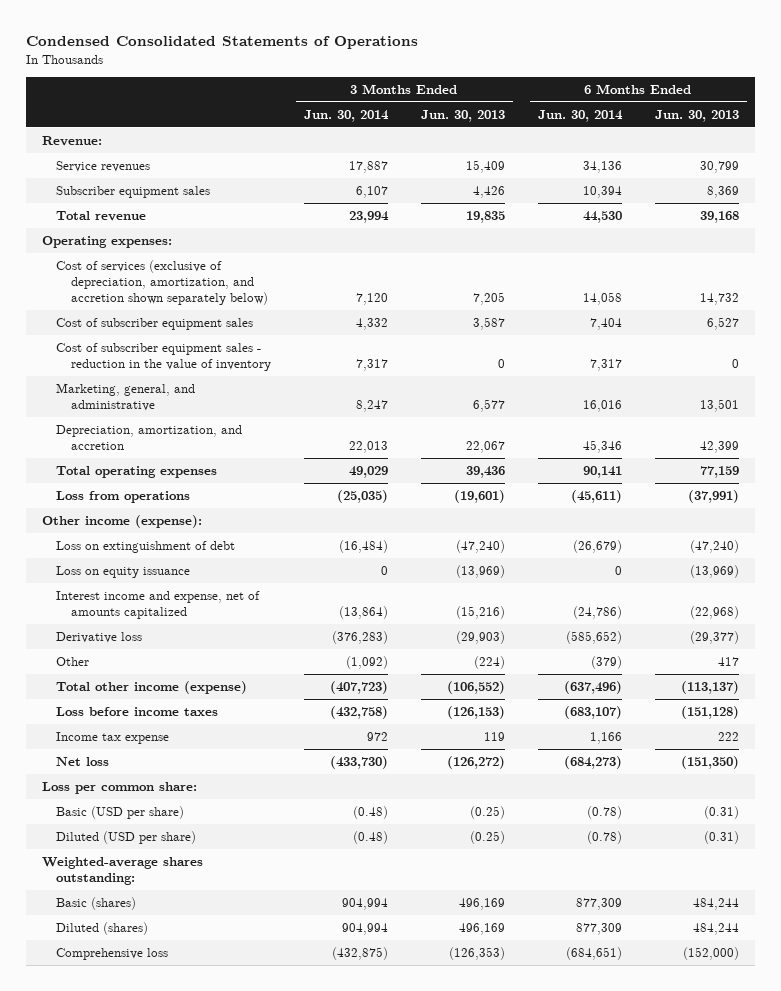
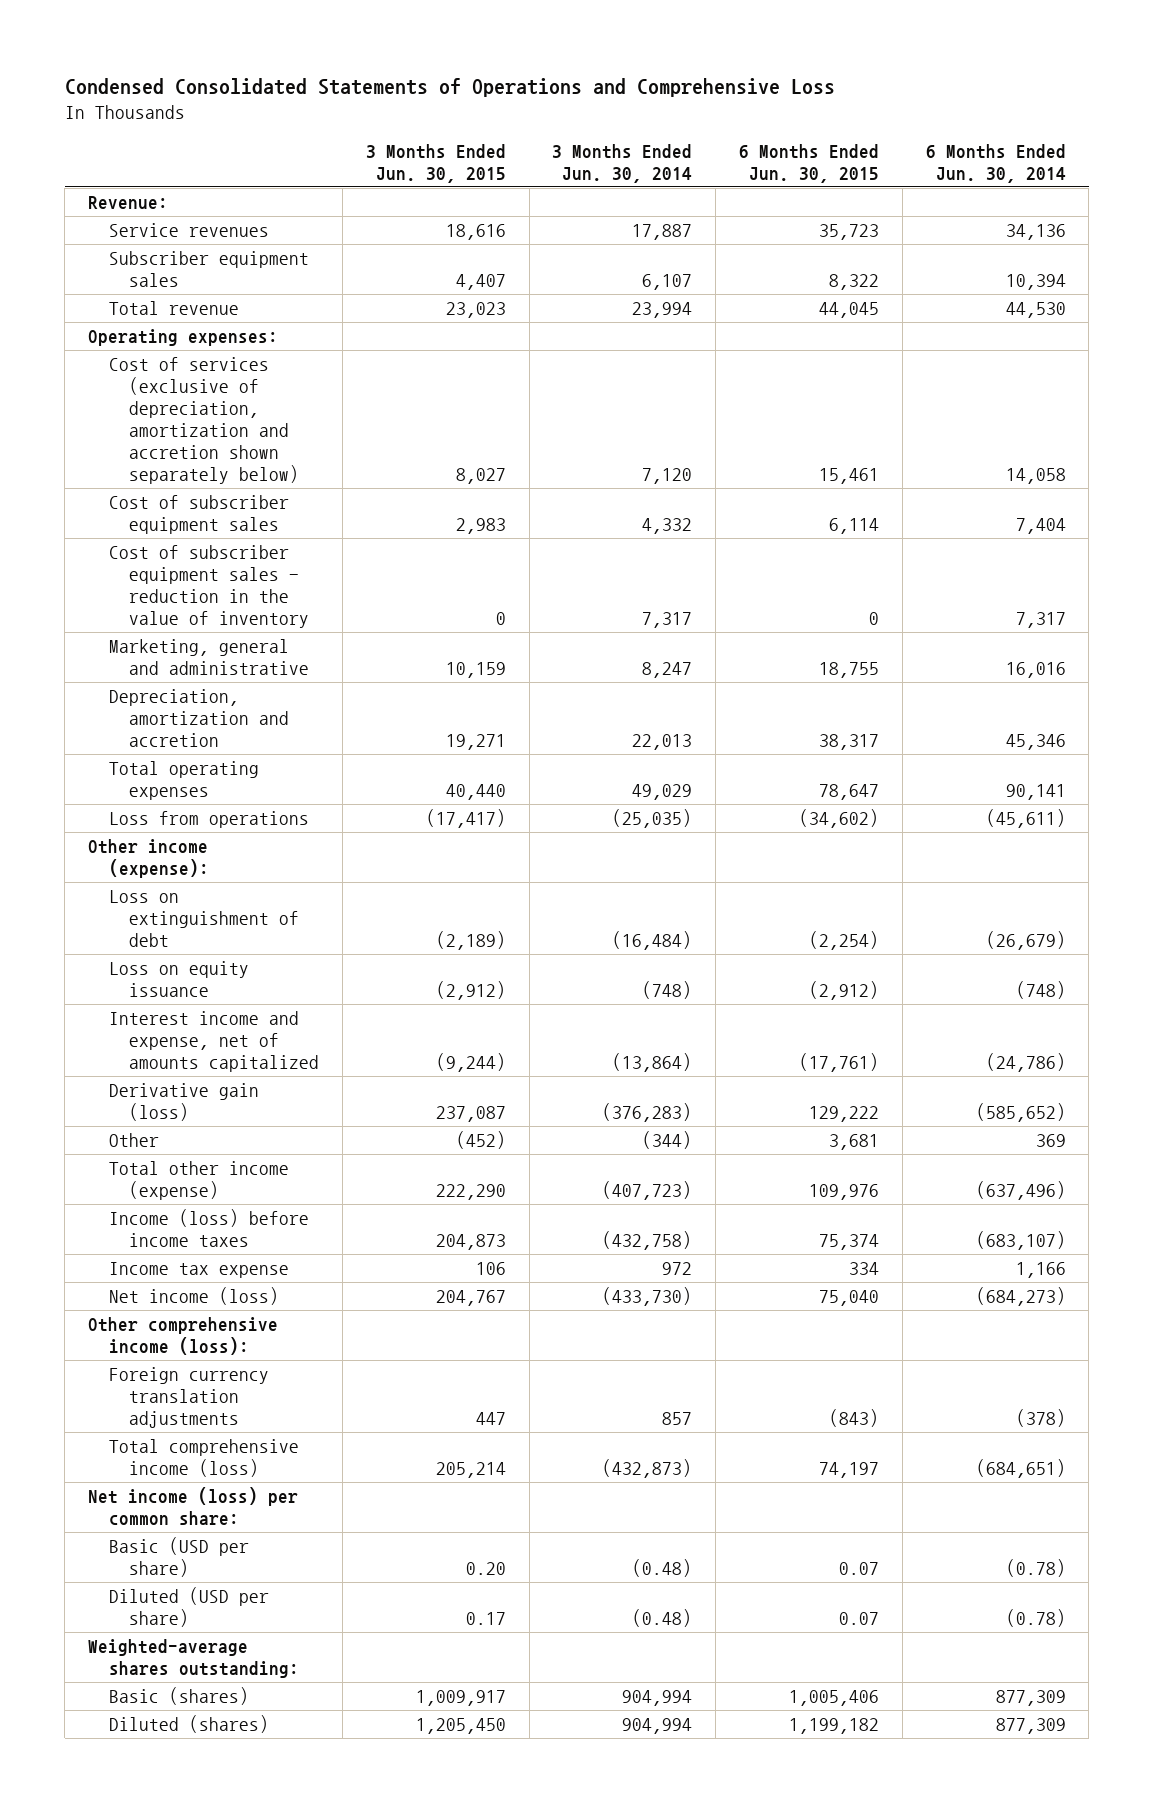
- Condensed Consolidated Statements of Operations
+ Condensed Consolidated Statements of Operations and Comprehensive Loss
- | 3 Months Ended Jun. 30, 2014 | 3 Months Ended Jun. 30, 2013 | 6 Months Ended Jun. 30, 2014 | 6 Months Ended Jun. 30, 2013
+ | 3 Months Ended Jun. 30, 2015 | 3 Months Ended Jun. 30, 2014 | 6 Months Ended Jun. 30, 2015 | 6 Months Ended Jun. 30, 2014
- Cost of services (exclusive of depreciation, amortization, and accretion shown separately below) | 7,120 | 7,205 | 14,058 | 14,732
+ Cost of services (exclusive of depreciation, amortization and accretion shown separately below) | 8,027 | 7,120 | 15,461 | 14,058
- Marketing, general, and administrative | 8,247 | 6,577 | 16,016 | 13,501
- Depreciation, amortization, and accretion | 22,013 | 22,067 | 45,346 | 42,399
+ Marketing, general and administrative | 10,159 | 8,247 | 18,755 | 16,016
+ Depreciation, amortization and accretion | 19,271 | 22,013 | 38,317 | 45,346
- Loss on equity issuance | 0 | (13,969) | 0 | (13,969)
+ Loss on equity issuance | (2,912) | (748) | (2,912) | (748)
- Derivative loss | (376,283) | (29,903) | (585,652) | (29,377)
- Other | (1,092) | (224) | (379) | 417
+ Derivative gain (loss) | 237,087 | (376,283) | 129,222 | (585,652)
+ Other | (452) | (344) | 3,681 | 369
- Loss before income taxes | (432,758) | (126,153) | (683,107) | (151,128)
+ Income (loss) before income taxes | 204,873 | (432,758) | 75,374 | (683,107)
- Net loss | (433,730) | (126,272) | (684,273) | (151,350)
- Loss per common share:
+ Net income (loss) | 204,767 | (433,730) | 75,040 | (684,273)
+ Other comprehensive income (loss):
+ Foreign currency translation adjustments | 447 | 857 | (843) | (378)
+ Total comprehensive income (loss) | 205,214 | (432,873) | 74,197 | (684,651)
+ Net income (loss) per common share:
- Comprehensive loss | (432,875) | (126,353) | (684,651) | (152,000)

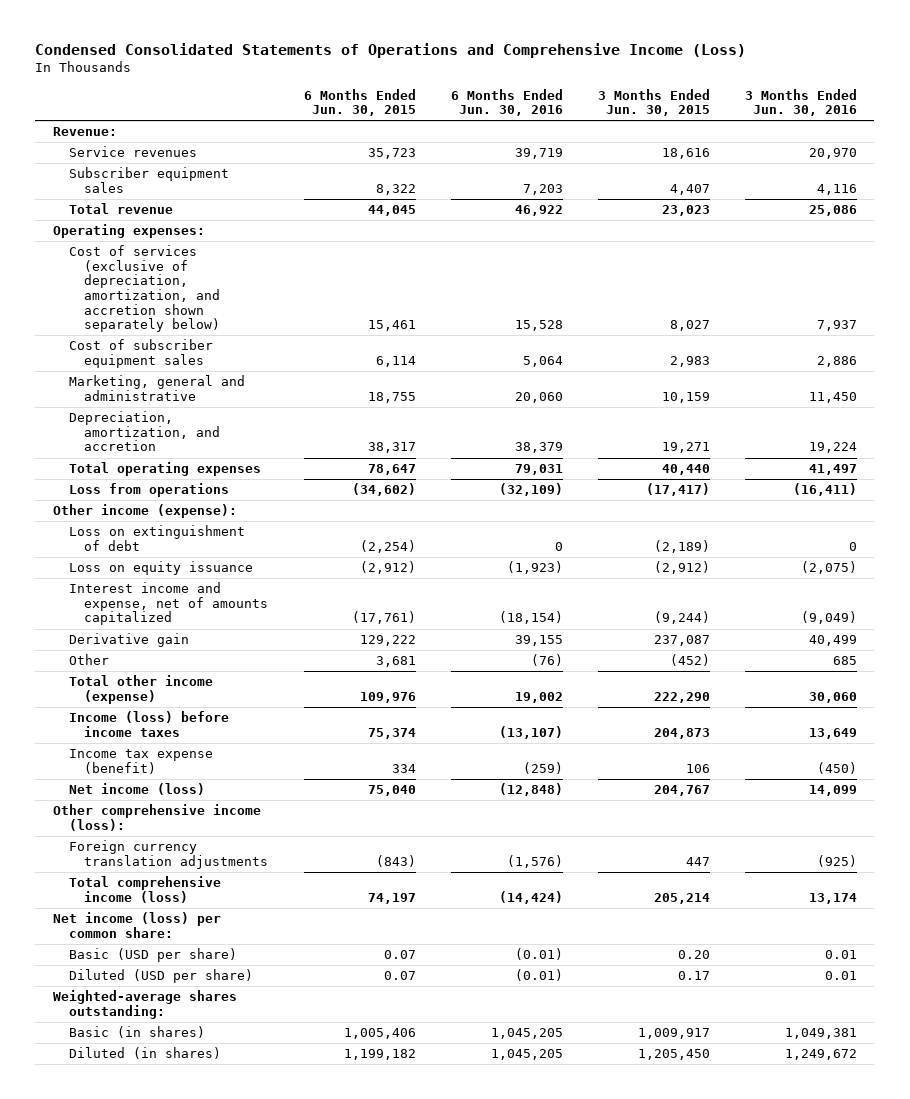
- Condensed Consolidated Statements of Operations and Comprehensive Loss
+ Condensed Consolidated Statements of Operations and Comprehensive Income (Loss)
- | 3 Months Ended Jun. 30, 2015 | 3 Months Ended Jun. 30, 2014 | 6 Months Ended Jun. 30, 2015 | 6 Months Ended Jun. 30, 2014
+ | 6 Months Ended Jun. 30, 2015 | 6 Months Ended Jun. 30, 2016 | 3 Months Ended Jun. 30, 2015 | 3 Months Ended Jun. 30, 2016
- Cost of services (exclusive of depreciation, amortization and accretion shown separately below) | 8,027 | 7,120 | 15,461 | 14,058
+ Cost of services (exclusive of depreciation, amortization, and accretion shown separately below) | 15,461 | 15,528 | 8,027 | 7,937
- Cost of subscriber equipment sales - reduction in the value of inventory | 0 | 7,317 | 0 | 7,317
- Depreciation, amortization and accretion | 19,271 | 22,013 | 38,317 | 45,346
+ Depreciation, amortization, and accretion | 38,317 | 38,379 | 19,271 | 19,224
- Derivative gain (loss) | 237,087 | (376,283) | 129,222 | (585,652)
+ Derivative gain | 129,222 | 39,155 | 237,087 | 40,499
- Income tax expense | 106 | 972 | 334 | 1,166
+ Income tax expense (benefit) | 334 | (259) | 106 | (450)
- Basic (shares) | 1,009,917 | 904,994 | 1,005,406 | 877,309
- Diluted (shares) | 1,205,450 | 904,994 | 1,199,182 | 877,309
+ Basic (in shares) | 1,005,406 | 1,045,205 | 1,009,917 | 1,049,381
+ Diluted (in shares) | 1,199,182 | 1,045,205 | 1,205,450 | 1,249,672

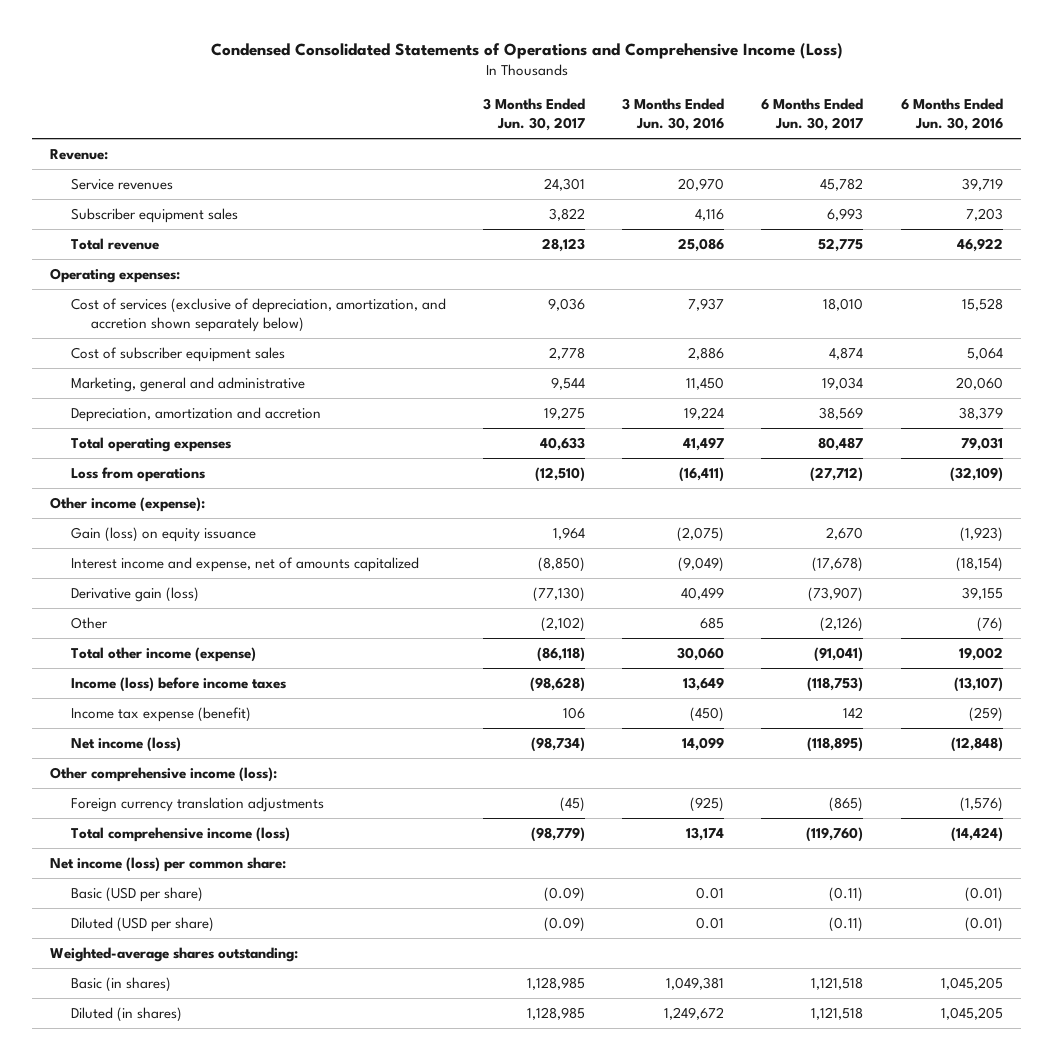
- | 6 Months Ended Jun. 30, 2015 | 6 Months Ended Jun. 30, 2016 | 3 Months Ended Jun. 30, 2015 | 3 Months Ended Jun. 30, 2016
+ | 3 Months Ended Jun. 30, 2017 | 3 Months Ended Jun. 30, 2016 | 6 Months Ended Jun. 30, 2017 | 6 Months Ended Jun. 30, 2016
- Depreciation, amortization, and accretion | 38,317 | 38,379 | 19,271 | 19,224
+ Depreciation, amortization and accretion | 19,275 | 19,224 | 38,569 | 38,379
- Loss on extinguishment of debt | (2,254) | 0 | (2,189) | 0
- Loss on equity issuance | (2,912) | (1,923) | (2,912) | (2,075)
+ Gain (loss) on equity issuance | 1,964 | (2,075) | 2,670 | (1,923)
- Derivative gain | 129,222 | 39,155 | 237,087 | 40,499
+ Derivative gain (loss) | (77,130) | 40,499 | (73,907) | 39,155

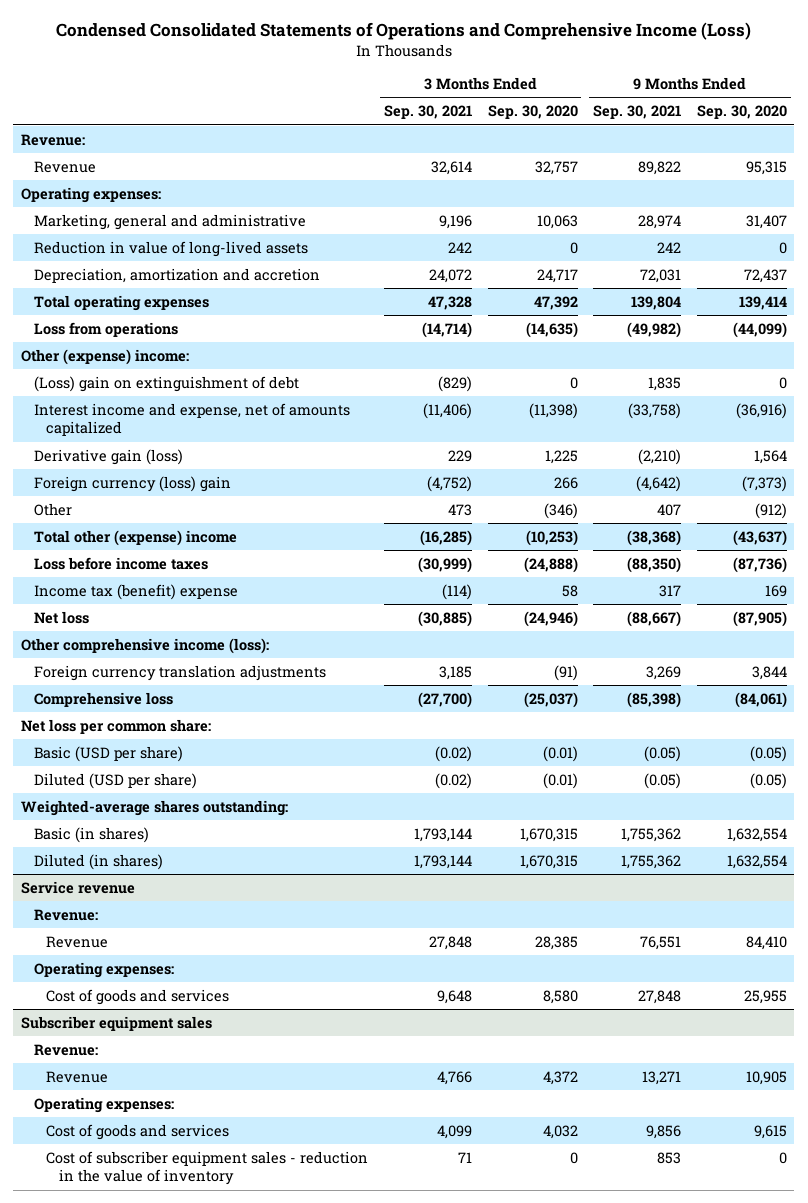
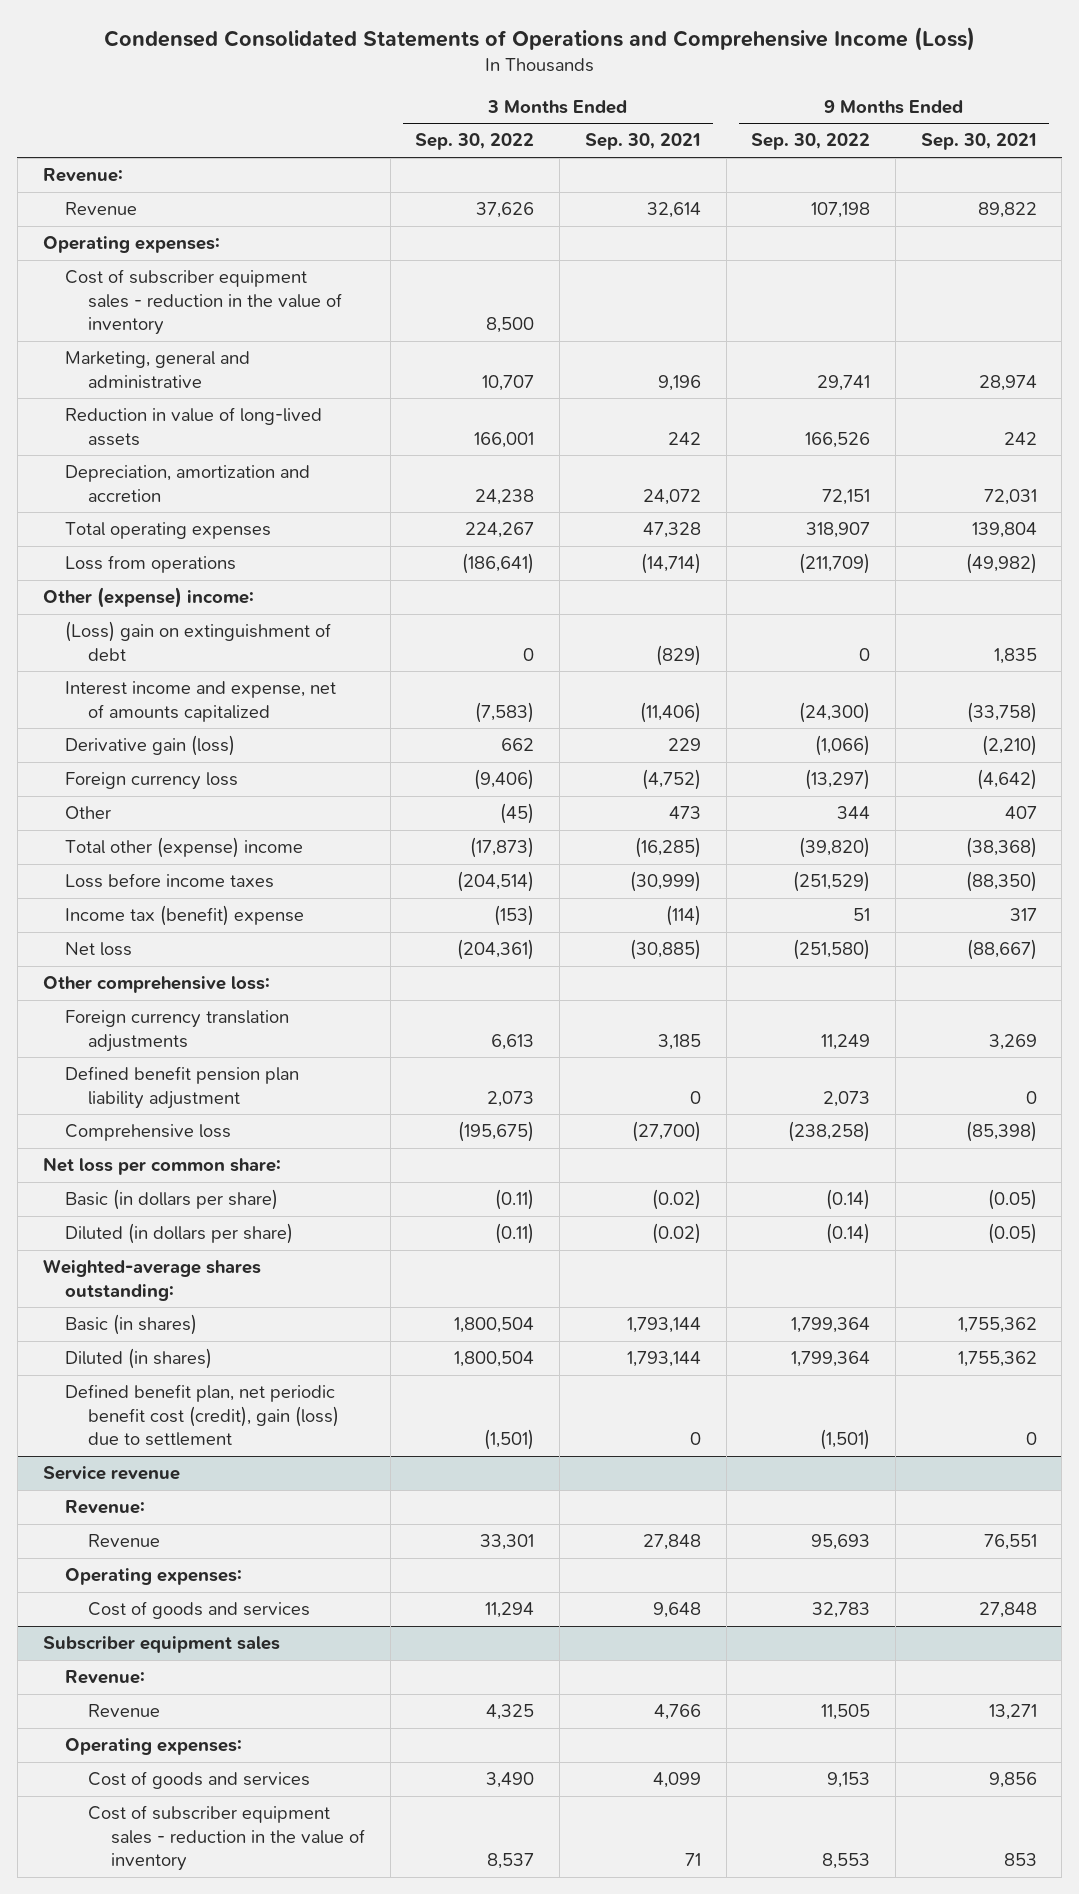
- | 3 Months Ended Sep. 30, 2021 | 3 Months Ended Sep. 30, 2020 | 9 Months Ended Sep. 30, 2021 | 9 Months Ended Sep. 30, 2020
+ | 3 Months Ended Sep. 30, 2022 | 3 Months Ended Sep. 30, 2021 | 9 Months Ended Sep. 30, 2022 | 9 Months Ended Sep. 30, 2021
+ Cost of subscriber equipment sales - reduction in the value of inventory | 8,500 | | |
- Foreign currency (loss) gain | (4,752) | 266 | (4,642) | (7,373)
+ Foreign currency loss | (9,406) | (4,752) | (13,297) | (4,642)
- Other comprehensive income (loss):
+ Other comprehensive loss:
+ Defined benefit pension plan liability adjustment | 2,073 | 0 | 2,073 | 0
- Basic (USD per share) | (0.02) | (0.01) | (0.05) | (0.05)
- Diluted (USD per share) | (0.02) | (0.01) | (0.05) | (0.05)
+ Basic (in dollars per share) | (0.11) | (0.02) | (0.14) | (0.05)
+ Diluted (in dollars per share) | (0.11) | (0.02) | (0.14) | (0.05)
+ Defined benefit plan, net periodic benefit cost (credit), gain (loss) due to settlement | (1,501) | 0 | (1,501) | 0

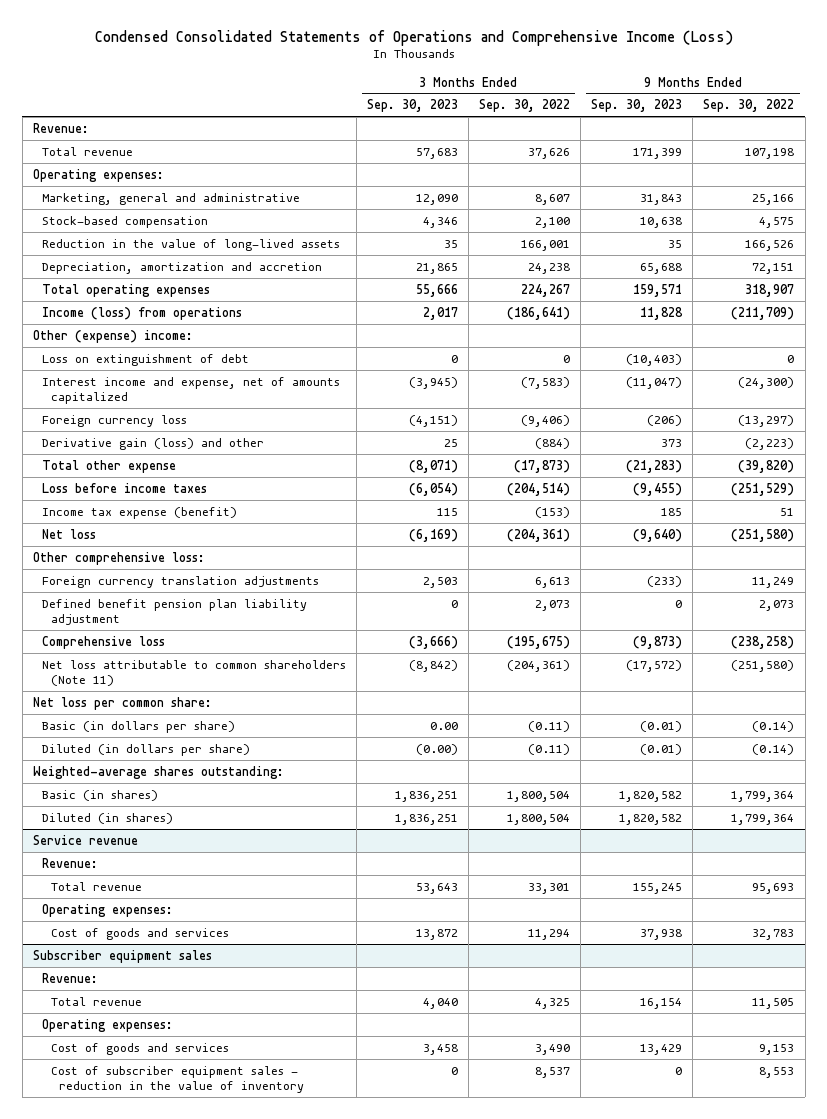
- | 3 Months Ended Sep. 30, 2022 | 3 Months Ended Sep. 30, 2021 | 9 Months Ended Sep. 30, 2022 | 9 Months Ended Sep. 30, 2021
+ | 3 Months Ended Sep. 30, 2023 | 3 Months Ended Sep. 30, 2022 | 9 Months Ended Sep. 30, 2023 | 9 Months Ended Sep. 30, 2022
- Revenue | 37,626 | 32,614 | 107,198 | 89,822
+ Total revenue | 57,683 | 37,626 | 171,399 | 107,198
- Cost of subscriber equipment sales - reduction in the value of inventory | 8,500 | | |
- Marketing, general and administrative | 10,707 | 9,196 | 29,741 | 28,974
- Reduction in value of long-lived assets | 166,001 | 242 | 166,526 | 242
+ Marketing, general and administrative | 12,090 | 8,607 | 31,843 | 25,166
+ Stock-based compensation | 4,346 | 2,100 | 10,638 | 4,575
+ Reduction in the value of long-lived assets | 35 | 166,001 | 35 | 166,526
- Loss from operations | (186,641) | (14,714) | (211,709) | (49,982)
+ Income (loss) from operations | 2,017 | (186,641) | 11,828 | (211,709)
- (Loss) gain on extinguishment of debt | 0 | (829) | 0 | 1,835
+ Loss on extinguishment of debt | 0 | 0 | (10,403) | 0
- Derivative gain (loss) | 662 | 229 | (1,066) | (2,210)
- Other | (45) | 473 | 344 | 407
- Total other (expense) income | (17,873) | (16,285) | (39,820) | (38,368)
+ Derivative gain (loss) and other | 25 | (884) | 373 | (2,223)
+ Total other expense | (8,071) | (17,873) | (21,283) | (39,820)
- Income tax (benefit) expense | (153) | (114) | 51 | 317
+ Income tax expense (benefit) | 115 | (153) | 185 | 51
+ Net loss attributable to common shareholders (Note 11) | (8,842) | (204,361) | (17,572) | (251,580)
- Defined benefit plan, net periodic benefit cost (credit), gain (loss) due to settlement | (1,501) | 0 | (1,501) | 0
@ Service revenue
- Revenue | 33,301 | 27,848 | 95,693 | 76,551
+ Total revenue | 53,643 | 33,301 | 155,245 | 95,693
@ Subscriber equipment sales
- Revenue | 4,325 | 4,766 | 11,505 | 13,271
+ Total revenue | 4,040 | 4,325 | 16,154 | 11,505

